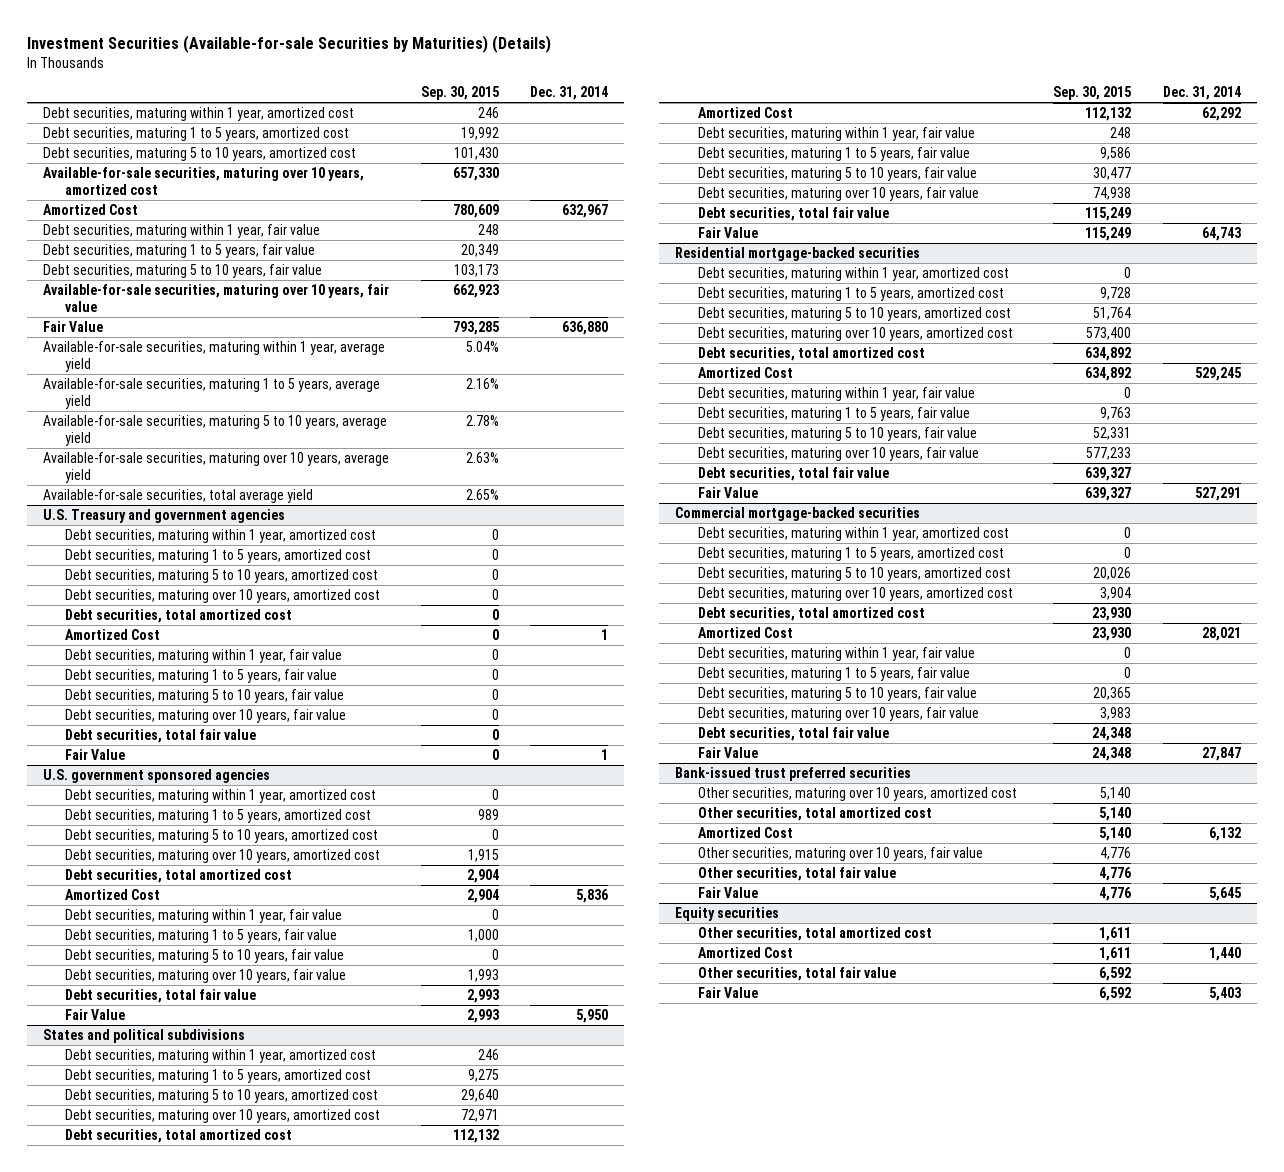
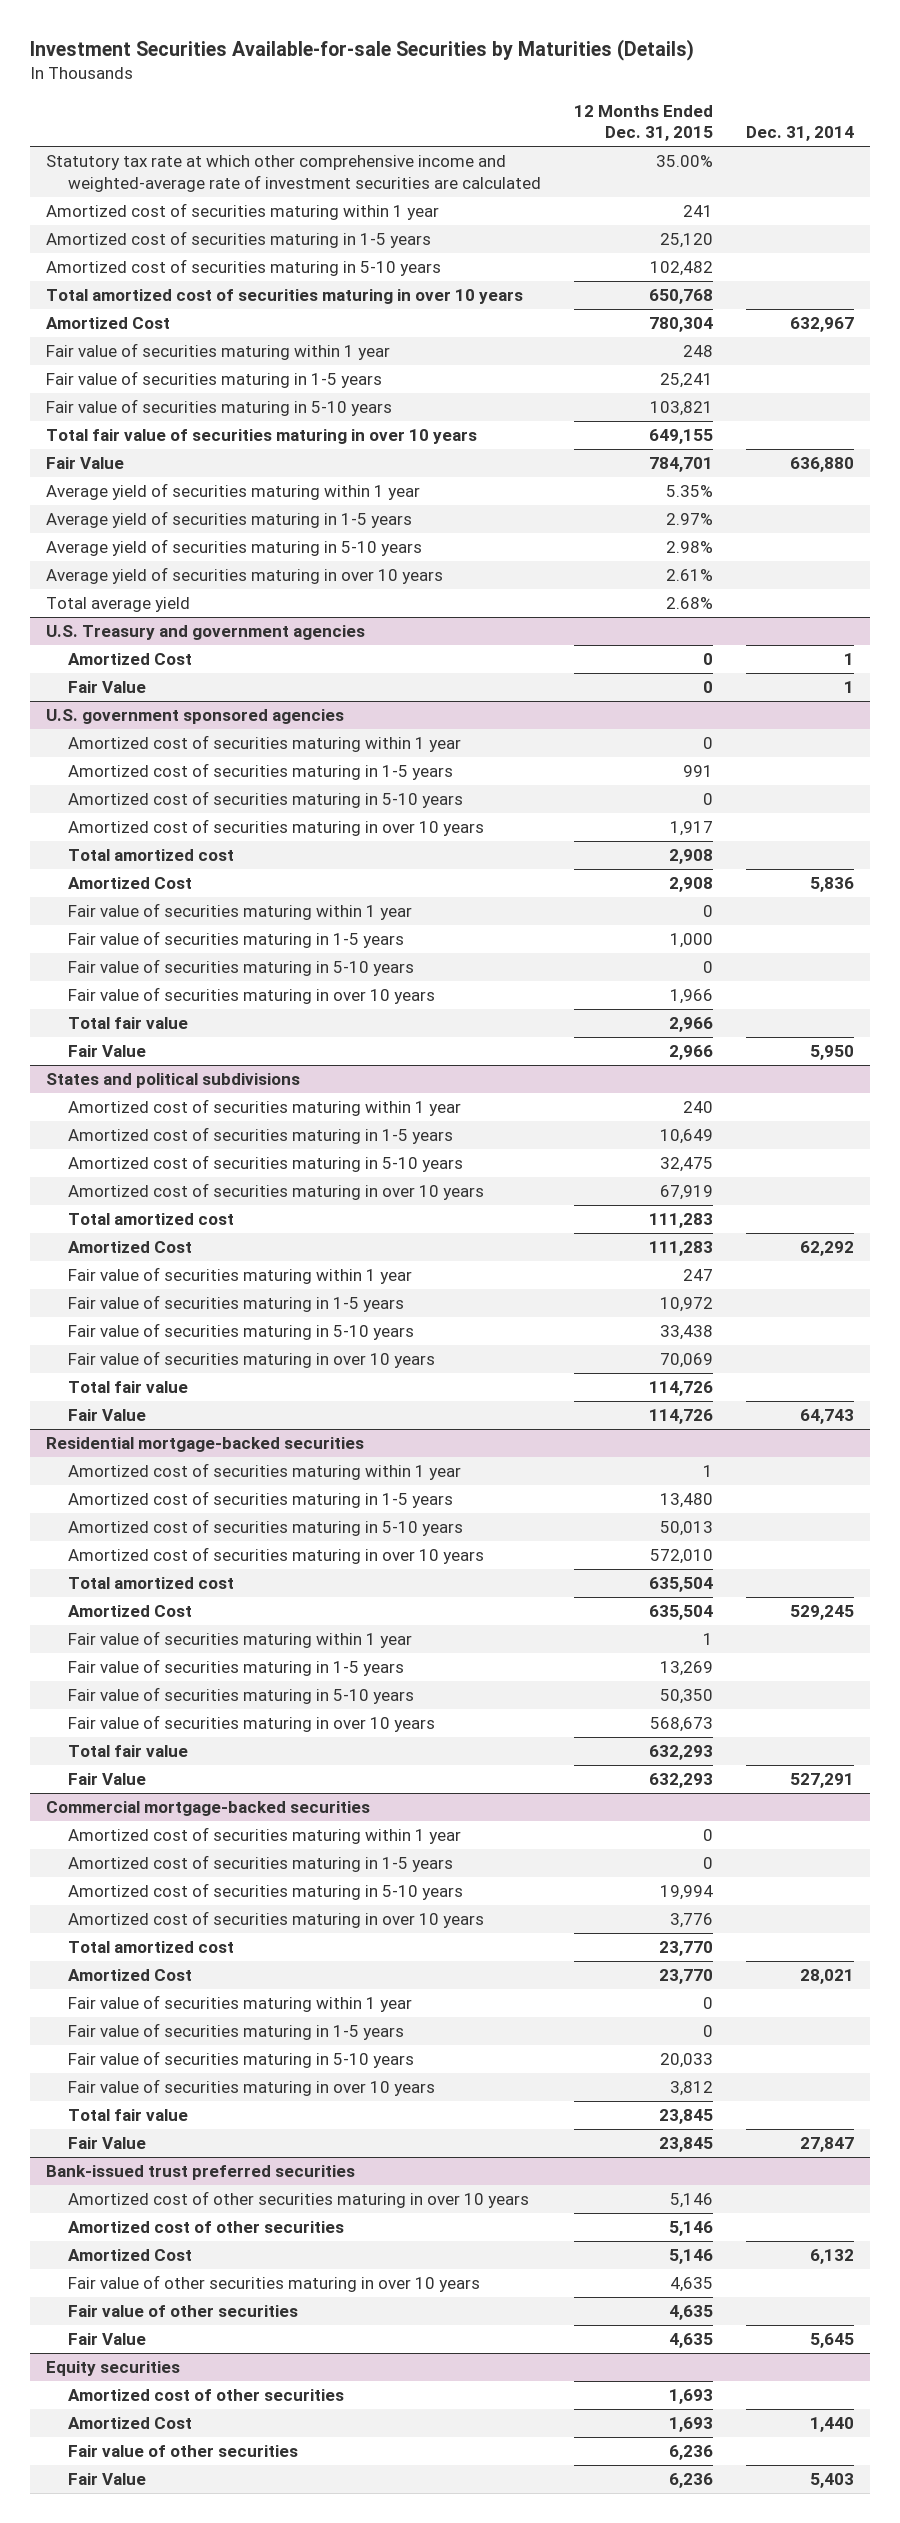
- Investment Securities (Available-for-sale Securities by Maturities) (Details)
+ Investment Securities Available-for-sale Securities by Maturities (Details)
- | Sep. 30, 2015 | Dec. 31, 2014
+ | 12 Months Ended Dec. 31, 2015 | Dec. 31, 2014
- Debt securities, maturing within 1 year, amortized cost | 246 |
- Debt securities, maturing 1 to 5 years, amortized cost | 19,992 |
- Debt securities, maturing 5 to 10 years, amortized cost | 101,430 |
- Available-for-sale securities, maturing over 10 years, amortized cost | 657,330 |
+ Statutory tax rate at which other comprehensive income and weighted-average rate of investment securities are calculated | 35.00% |
+ Amortized cost of securities maturing within 1 year | 241 |
+ Amortized cost of securities maturing in 1-5 years | 25,120 |
+ Amortized cost of securities maturing in 5-10 years | 102,482 |
+ Total amortized cost of securities maturing in over 10 years | 650,768 |
- Debt securities, maturing within 1 year, fair value | 248 |
- Debt securities, maturing 1 to 5 years, fair value | 20,349 |
- Debt securities, maturing 5 to 10 years, fair value | 103,173 |
- Available-for-sale securities, maturing over 10 years, fair value | 662,923 |
+ Fair value of securities maturing within 1 year | 248 |
+ Fair value of securities maturing in 1-5 years | 25,241 |
+ Fair value of securities maturing in 5-10 years | 103,821 |
+ Total fair value of securities maturing in over 10 years | 649,155 |
- Available-for-sale securities, maturing within 1 year, average yield | 5.04% |
- Available-for-sale securities, maturing 1 to 5 years, average yield | 2.16% |
- Available-for-sale securities, maturing 5 to 10 years, average yield | 2.78% |
- Available-for-sale securities, maturing over 10 years, average yield | 2.63% |
- Available-for-sale securities, total average yield | 2.65% |
+ Average yield of securities maturing within 1 year | 5.35% |
+ Average yield of securities maturing in 1-5 years | 2.97% |
+ Average yield of securities maturing in 5-10 years | 2.98% |
+ Average yield of securities maturing in over 10 years | 2.61% |
+ Total average yield | 2.68% |
@ U.S. Treasury and government agencies
- Debt securities, maturing within 1 year, amortized cost | 0 |
- Debt securities, maturing 1 to 5 years, amortized cost | 0 |
- Debt securities, maturing 5 to 10 years, amortized cost | 0 |
- Debt securities, maturing over 10 years, amortized cost | 0 |
- Debt securities, total amortized cost | 0 |
- Debt securities, maturing within 1 year, fair value | 0 |
- Debt securities, maturing 1 to 5 years, fair value | 0 |
- Debt securities, maturing 5 to 10 years, fair value | 0 |
- Debt securities, maturing over 10 years, fair value | 0 |
- Debt securities, total fair value | 0 |
@ U.S. government sponsored agencies
- Debt securities, maturing within 1 year, amortized cost | 0 |
- Debt securities, maturing 1 to 5 years, amortized cost | 989 |
- Debt securities, maturing 5 to 10 years, amortized cost | 0 |
- Debt securities, maturing over 10 years, amortized cost | 1,915 |
- Debt securities, total amortized cost | 2,904 |
+ Amortized cost of securities maturing within 1 year | 0 |
+ Amortized cost of securities maturing in 1-5 years | 991 |
+ Amortized cost of securities maturing in 5-10 years | 0 |
+ Amortized cost of securities maturing in over 10 years | 1,917 |
+ Total amortized cost | 2,908 |
- Debt securities, maturing within 1 year, fair value | 0 |
- Debt securities, maturing 1 to 5 years, fair value | 1,000 |
- Debt securities, maturing 5 to 10 years, fair value | 0 |
- Debt securities, maturing over 10 years, fair value | 1,993 |
- Debt securities, total fair value | 2,993 |
+ Fair value of securities maturing within 1 year | 0 |
+ Fair value of securities maturing in 1-5 years | 1,000 |
+ Fair value of securities maturing in 5-10 years | 0 |
+ Fair value of securities maturing in over 10 years | 1,966 |
+ Total fair value | 2,966 |
@ States and political subdivisions
- Debt securities, maturing within 1 year, amortized cost | 246 |
- Debt securities, maturing 1 to 5 years, amortized cost | 9,275 |
- Debt securities, maturing 5 to 10 years, amortized cost | 29,640 |
- Debt securities, maturing over 10 years, amortized cost | 72,971 |
- Debt securities, total amortized cost | 112,132 |
+ Amortized cost of securities maturing within 1 year | 240 |
+ Amortized cost of securities maturing in 1-5 years | 10,649 |
+ Amortized cost of securities maturing in 5-10 years | 32,475 |
+ Amortized cost of securities maturing in over 10 years | 67,919 |
+ Total amortized cost | 111,283 |
- Debt securities, maturing within 1 year, fair value | 248 |
- Debt securities, maturing 1 to 5 years, fair value | 9,586 |
- Debt securities, maturing 5 to 10 years, fair value | 30,477 |
- Debt securities, maturing over 10 years, fair value | 74,938 |
- Debt securities, total fair value | 115,249 |
+ Fair value of securities maturing within 1 year | 247 |
+ Fair value of securities maturing in 1-5 years | 10,972 |
+ Fair value of securities maturing in 5-10 years | 33,438 |
+ Fair value of securities maturing in over 10 years | 70,069 |
+ Total fair value | 114,726 |
@ Residential mortgage-backed securities
- Debt securities, maturing within 1 year, amortized cost | 0 |
- Debt securities, maturing 1 to 5 years, amortized cost | 9,728 |
- Debt securities, maturing 5 to 10 years, amortized cost | 51,764 |
- Debt securities, maturing over 10 years, amortized cost | 573,400 |
- Debt securities, total amortized cost | 634,892 |
+ Amortized cost of securities maturing within 1 year | 1 |
+ Amortized cost of securities maturing in 1-5 years | 13,480 |
+ Amortized cost of securities maturing in 5-10 years | 50,013 |
+ Amortized cost of securities maturing in over 10 years | 572,010 |
+ Total amortized cost | 635,504 |
- Debt securities, maturing within 1 year, fair value | 0 |
- Debt securities, maturing 1 to 5 years, fair value | 9,763 |
- Debt securities, maturing 5 to 10 years, fair value | 52,331 |
- Debt securities, maturing over 10 years, fair value | 577,233 |
- Debt securities, total fair value | 639,327 |
+ Fair value of securities maturing within 1 year | 1 |
+ Fair value of securities maturing in 1-5 years | 13,269 |
+ Fair value of securities maturing in 5-10 years | 50,350 |
+ Fair value of securities maturing in over 10 years | 568,673 |
+ Total fair value | 632,293 |
@ Commercial mortgage-backed securities
- Debt securities, maturing within 1 year, amortized cost | 0 |
- Debt securities, maturing 1 to 5 years, amortized cost | 0 |
- Debt securities, maturing 5 to 10 years, amortized cost | 20,026 |
- Debt securities, maturing over 10 years, amortized cost | 3,904 |
- Debt securities, total amortized cost | 23,930 |
+ Amortized cost of securities maturing within 1 year | 0 |
+ Amortized cost of securities maturing in 1-5 years | 0 |
+ Amortized cost of securities maturing in 5-10 years | 19,994 |
+ Amortized cost of securities maturing in over 10 years | 3,776 |
+ Total amortized cost | 23,770 |
- Debt securities, maturing within 1 year, fair value | 0 |
- Debt securities, maturing 1 to 5 years, fair value | 0 |
- Debt securities, maturing 5 to 10 years, fair value | 20,365 |
- Debt securities, maturing over 10 years, fair value | 3,983 |
- Debt securities, total fair value | 24,348 |
+ Fair value of securities maturing within 1 year | 0 |
+ Fair value of securities maturing in 1-5 years | 0 |
+ Fair value of securities maturing in 5-10 years | 20,033 |
+ Fair value of securities maturing in over 10 years | 3,812 |
+ Total fair value | 23,845 |
@ Bank-issued trust preferred securities
- Other securities, maturing over 10 years, amortized cost | 5,140 |
- Other securities, total amortized cost | 5,140 |
+ Amortized cost of other securities maturing in over 10 years | 5,146 |
+ Amortized cost of other securities | 5,146 |
- Other securities, maturing over 10 years, fair value | 4,776 |
- Other securities, total fair value | 4,776 |
+ Fair value of other securities maturing in over 10 years | 4,635 |
+ Fair value of other securities | 4,635 |
@ Equity securities
- Other securities, total amortized cost | 1,611 |
+ Amortized cost of other securities | 1,693 |
- Other securities, total fair value | 6,592 |
+ Fair value of other securities | 6,236 |

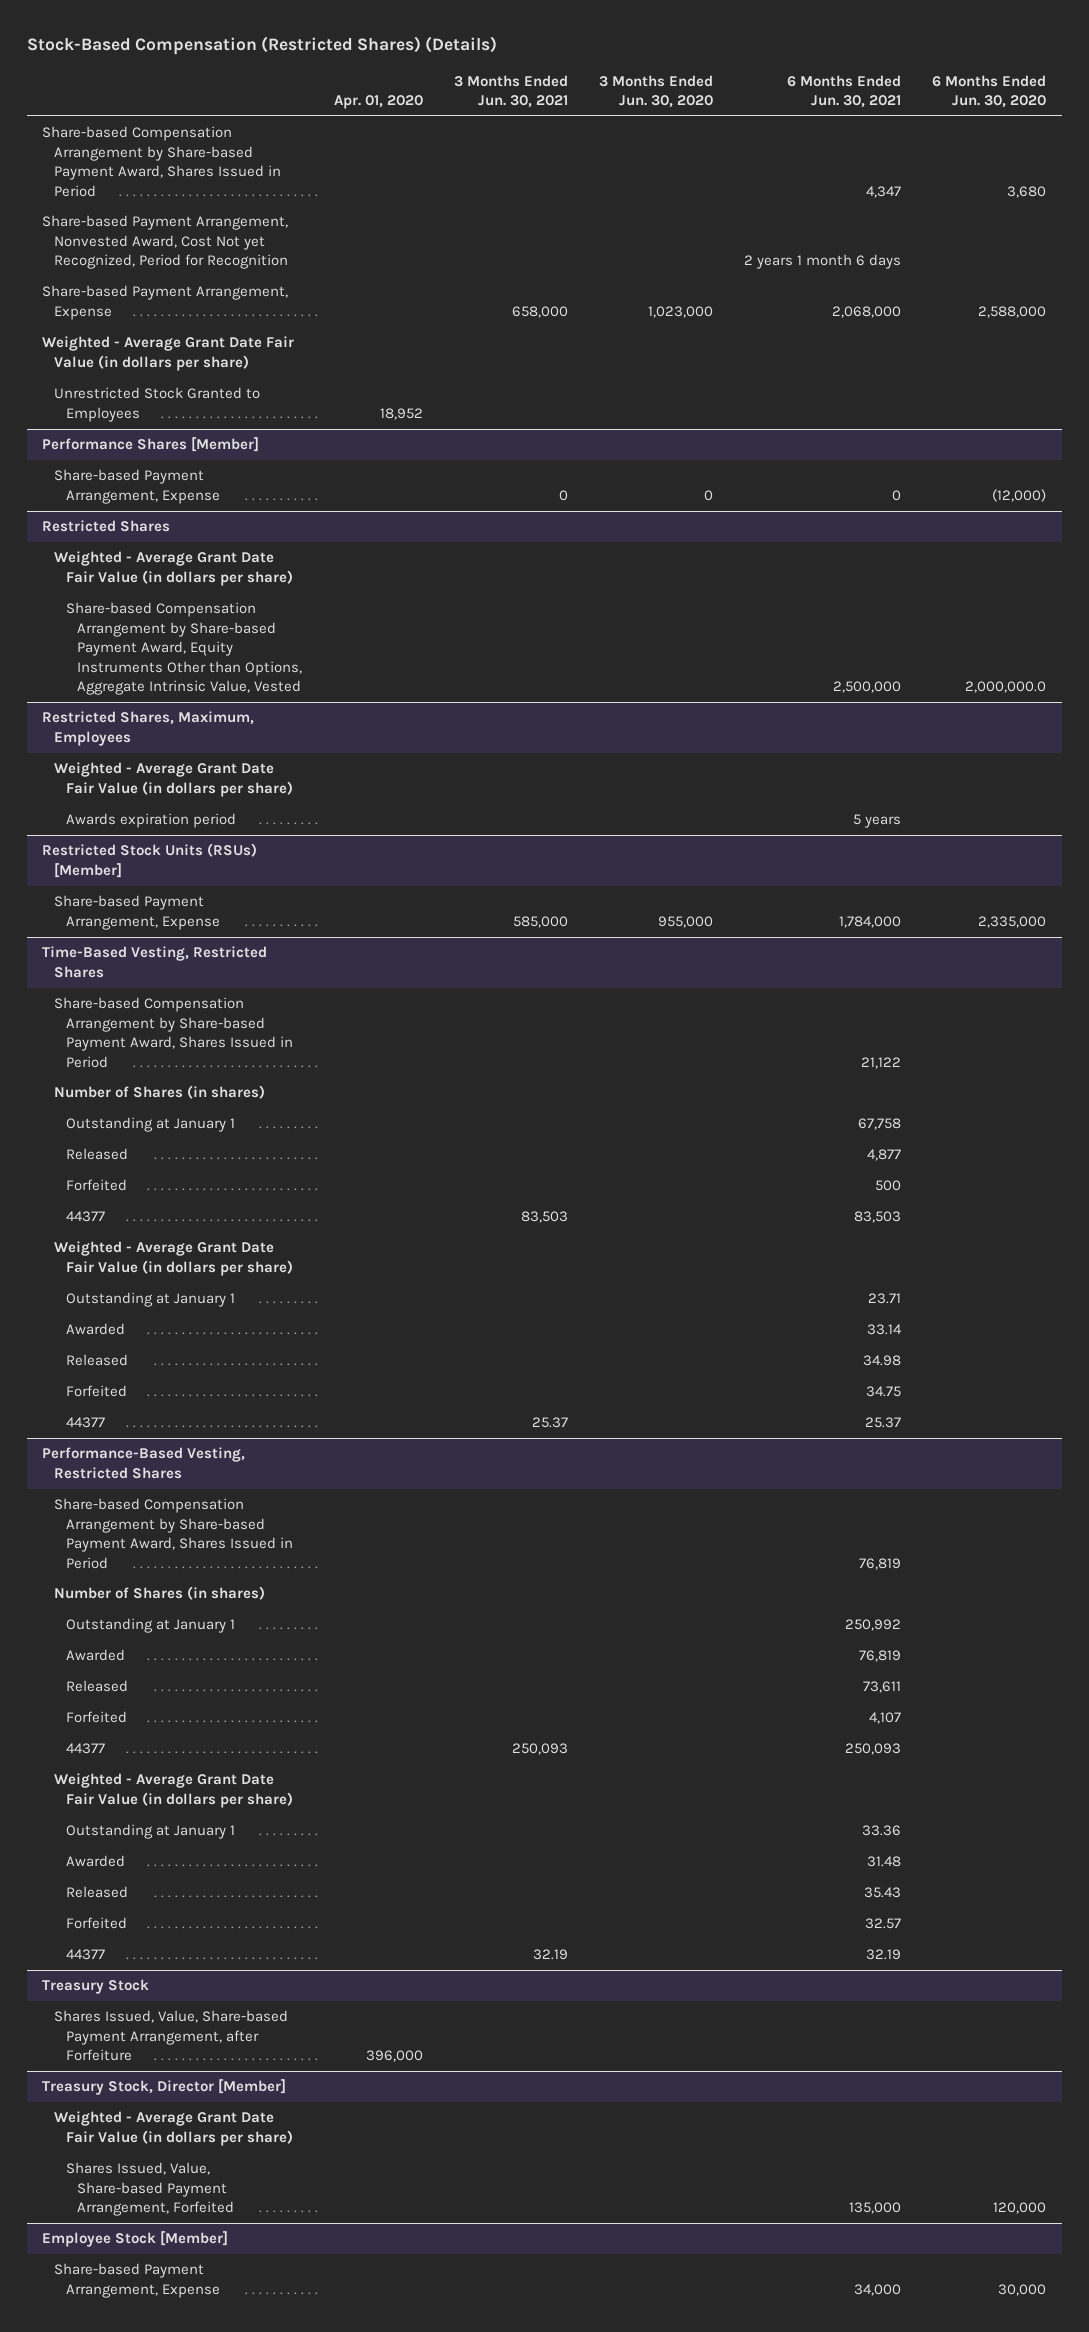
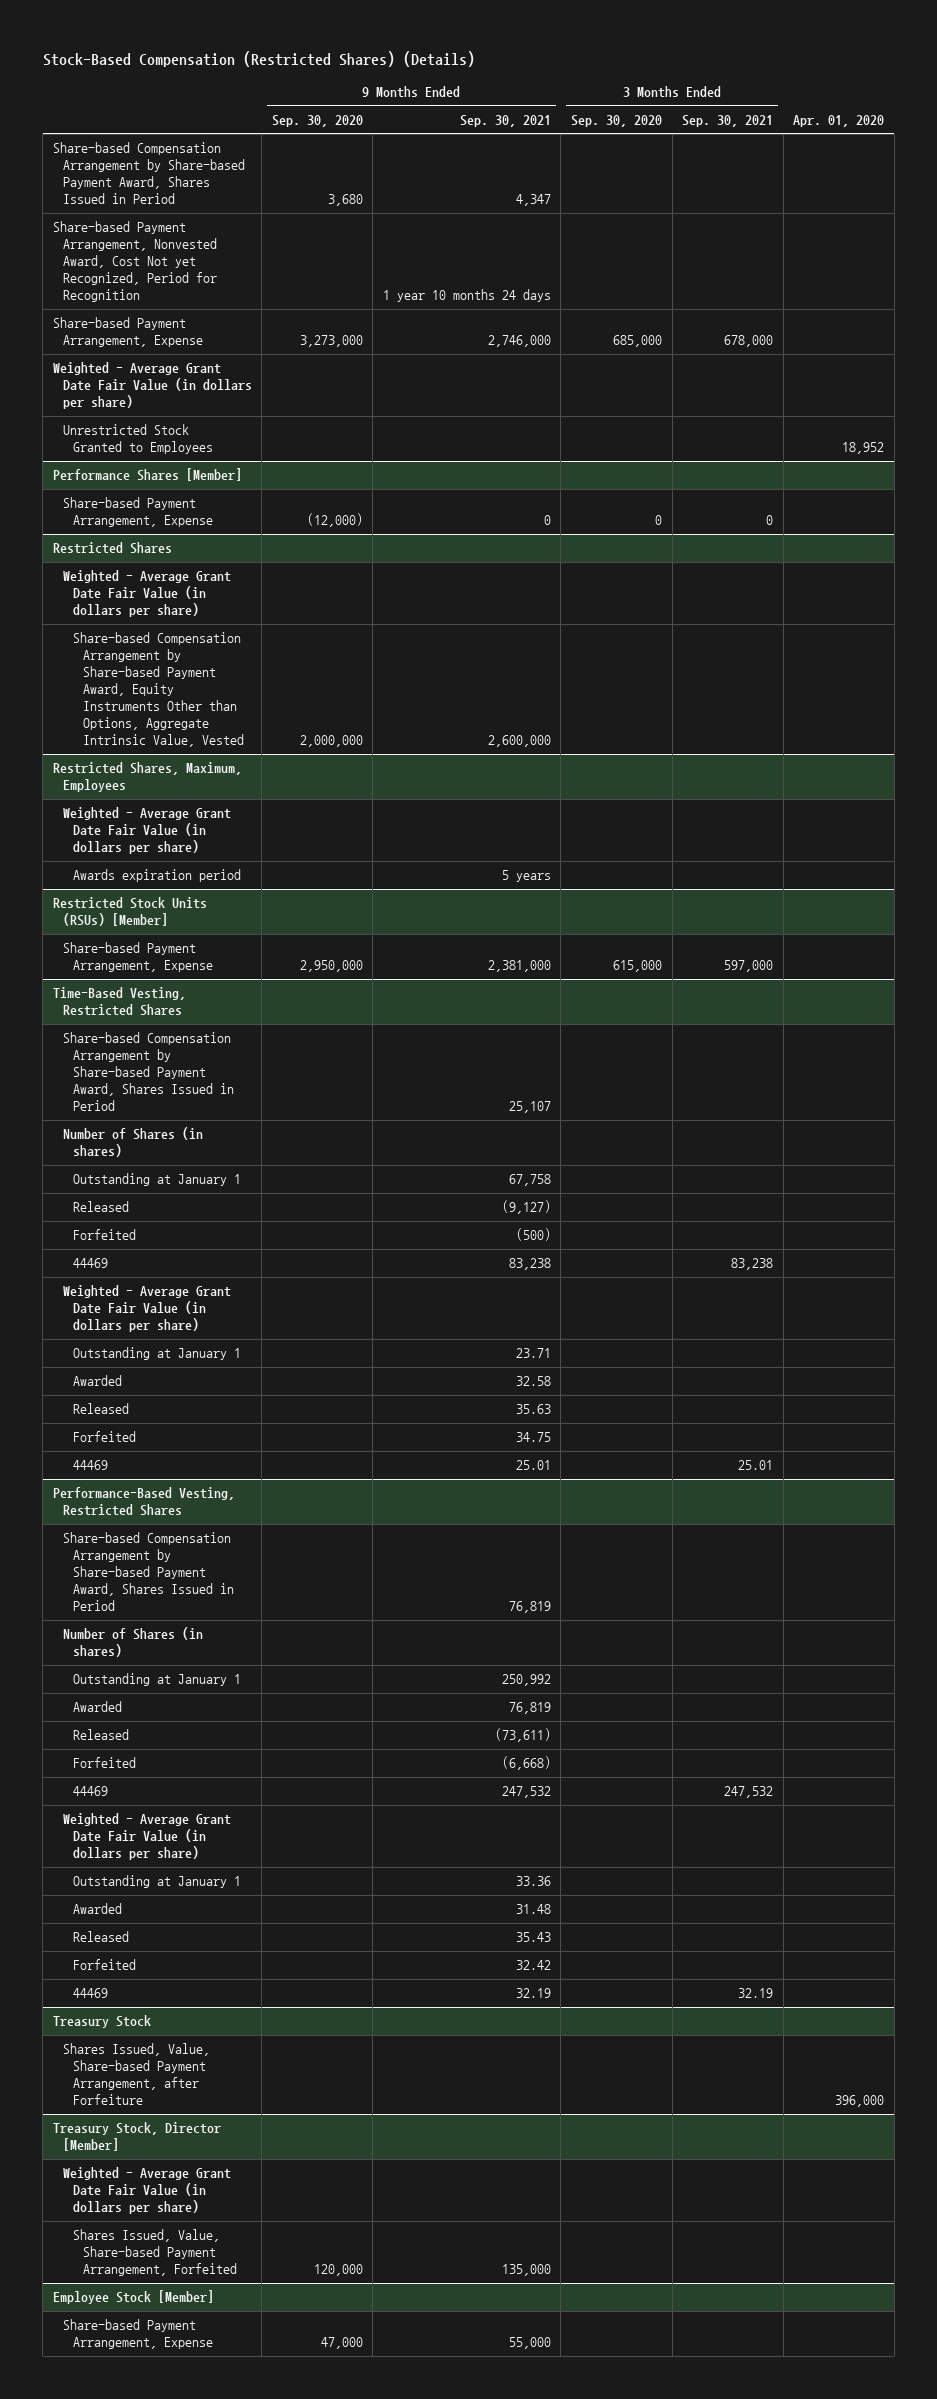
- | Apr. 01, 2020 | 3 Months Ended Jun. 30, 2021 | 3 Months Ended Jun. 30, 2020 | 6 Months Ended Jun. 30, 2021 | 6 Months Ended Jun. 30, 2020
+ | 9 Months Ended Sep. 30, 2020 | 9 Months Ended Sep. 30, 2021 | 3 Months Ended Sep. 30, 2020 | 3 Months Ended Sep. 30, 2021 | Apr. 01, 2020
@ Time-Based Vesting, Restricted Shares
- 44377 | | 83,503 | | 83,503 |
+ 44469 | | 83,238 | | 83,238 |
- 44377 | | 25.37 | | 25.37 |
+ 44469 | | 25.01 | | 25.01 |
@ Performance-Based Vesting, Restricted Shares
- 44377 | | 250,093 | | 250,093 |
+ 44469 | | 247,532 | | 247,532 |
- 44377 | | 32.19 | | 32.19 |
+ 44469 | | 32.19 | | 32.19 |

